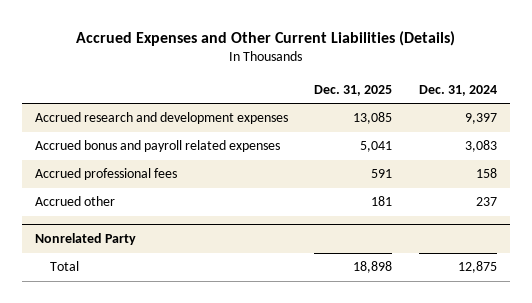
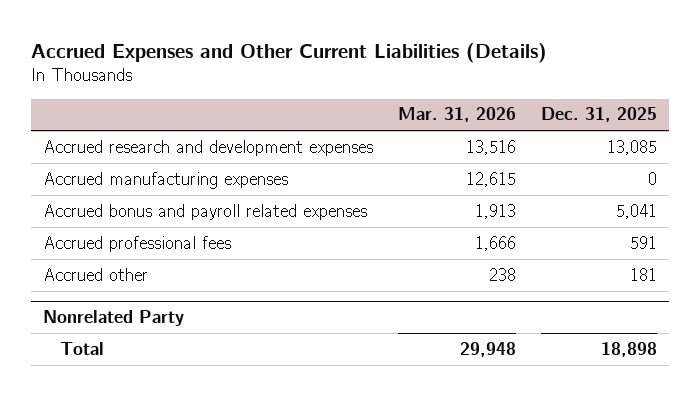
- | Dec. 31, 2025 | Dec. 31, 2024
+ | Mar. 31, 2026 | Dec. 31, 2025
+ Accrued manufacturing expenses | 12,615 | 0

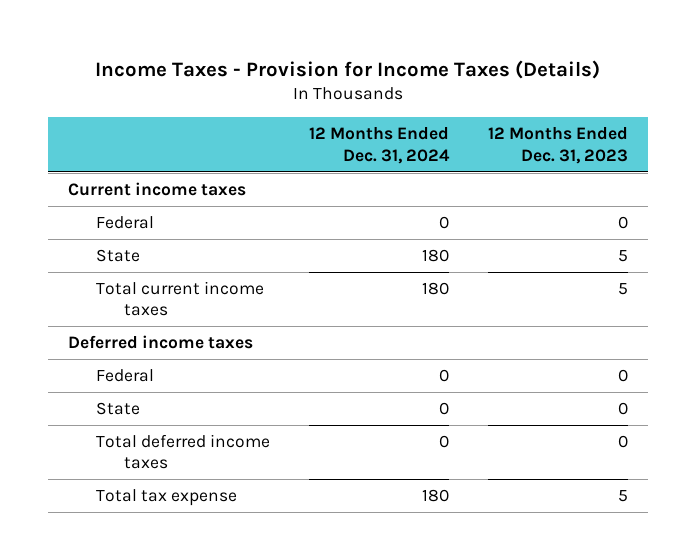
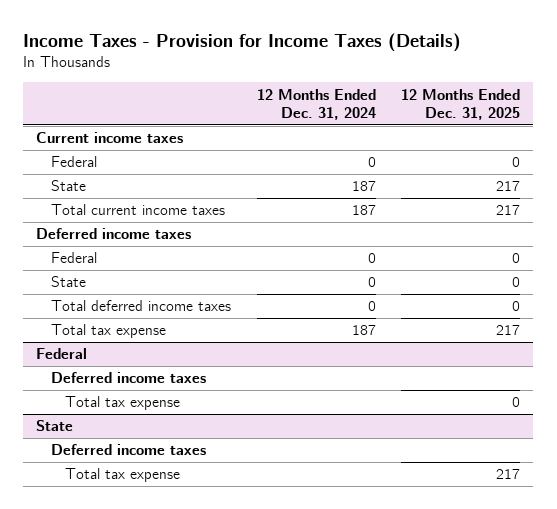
- | 12 Months Ended Dec. 31, 2024 | 12 Months Ended Dec. 31, 2023
+ | 12 Months Ended Dec. 31, 2024 | 12 Months Ended Dec. 31, 2025
- State | 180 | 5
- Total current income taxes | 180 | 5
+ State | 187 | 217
+ Total current income taxes | 187 | 217
- Total tax expense | 180 | 5
+ Total tax expense | 187 | 217
+ Federal
+ Deferred income taxes
+ Total tax expense | | 0
+ State
+ Deferred income taxes
+ Total tax expense | | 217

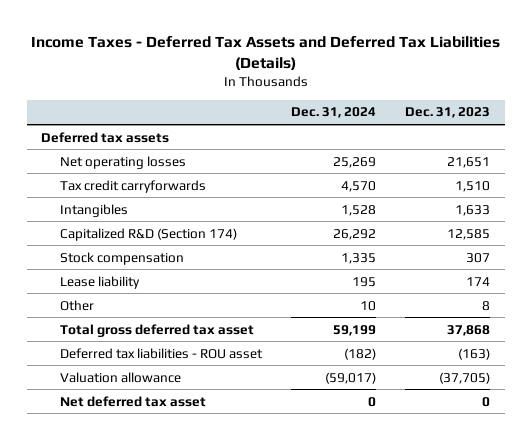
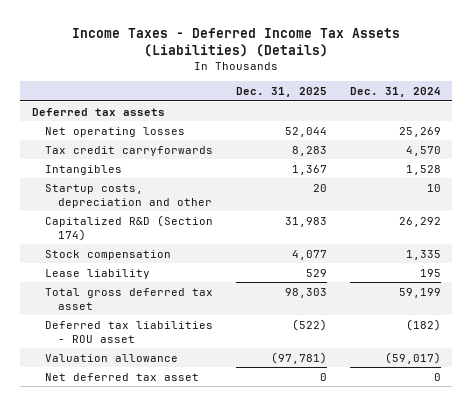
- Income Taxes - Deferred Tax Assets and Deferred Tax Liabilities (Details)
+ Income Taxes - Deferred Income Tax Assets (Liabilities) (Details)
- | Dec. 31, 2024 | Dec. 31, 2023
+ | Dec. 31, 2025 | Dec. 31, 2024
+ Startup costs, depreciation and other | 20 | 10
- Other | 10 | 8

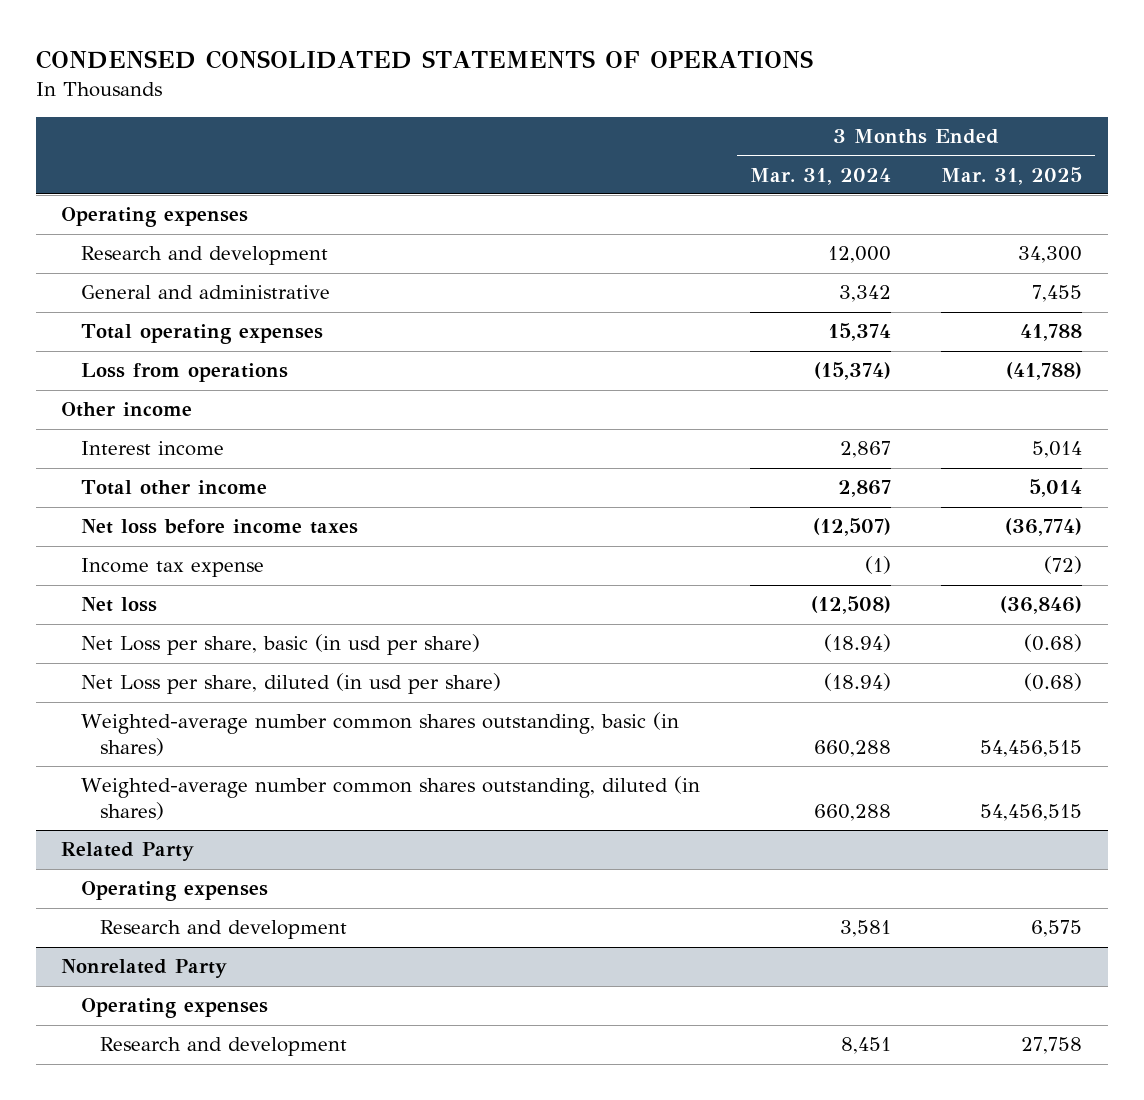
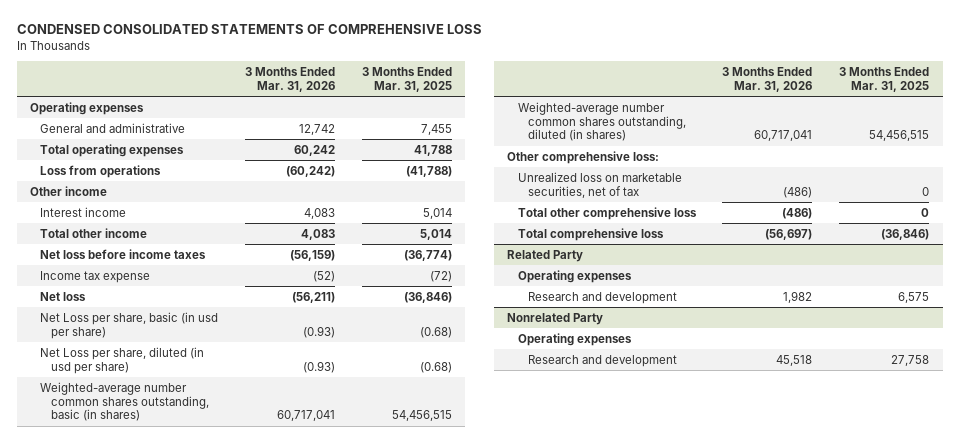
- CONDENSED CONSOLIDATED STATEMENTS OF OPERATIONS
+ CONDENSED CONSOLIDATED STATEMENTS OF COMPREHENSIVE LOSS
- | 3 Months Ended Mar. 31, 2024 | 3 Months Ended Mar. 31, 2025
+ | 3 Months Ended Mar. 31, 2026 | 3 Months Ended Mar. 31, 2025
- Research and development | 12,000 | 34,300
+ Other comprehensive loss:
+ Unrealized loss on marketable securities, net of tax | (486) | 0
+ Total other comprehensive loss | (486) | 0
+ Total comprehensive loss | (56,697) | (36,846)

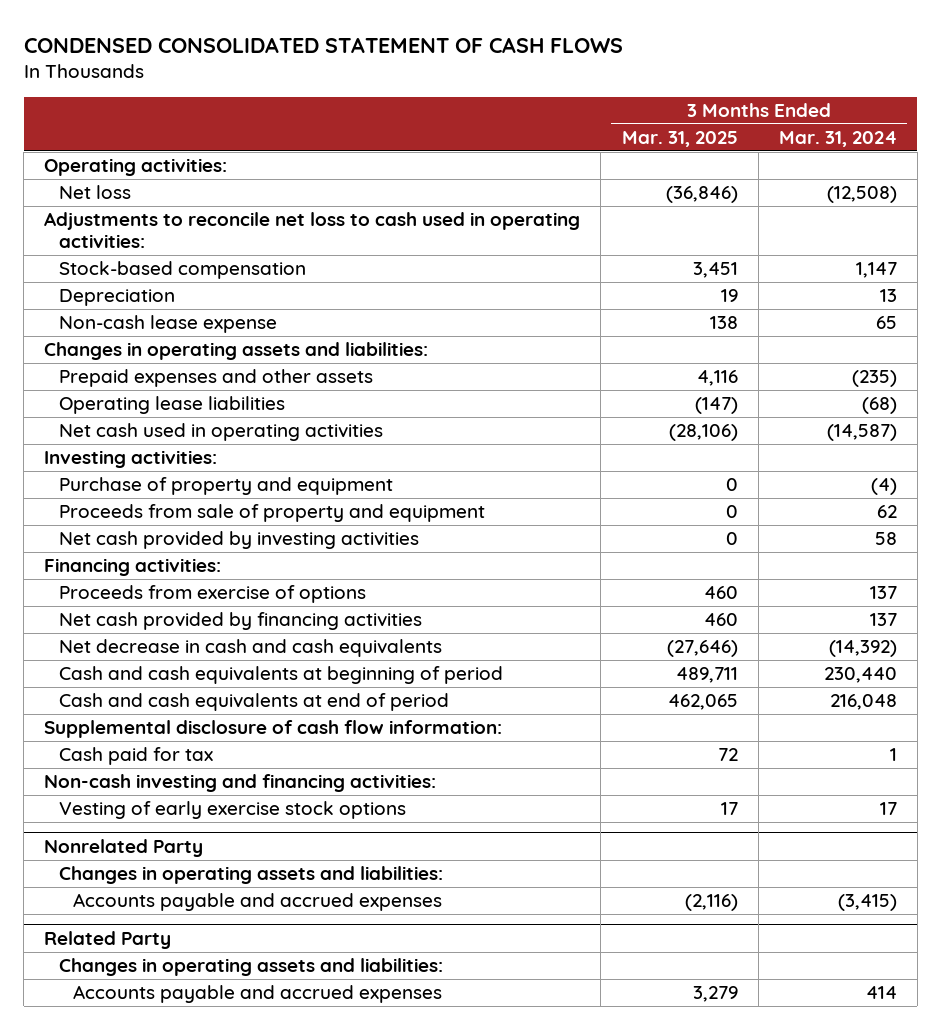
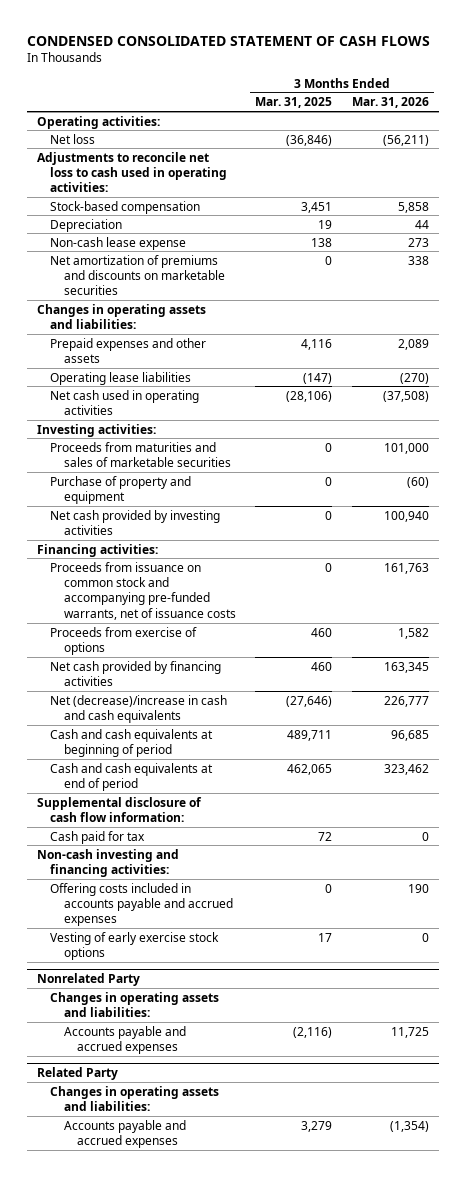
- | 3 Months Ended Mar. 31, 2025 | 3 Months Ended Mar. 31, 2024
+ | 3 Months Ended Mar. 31, 2025 | 3 Months Ended Mar. 31, 2026
+ Net amortization of premiums and discounts on marketable securities | 0 | 338
+ Proceeds from maturities and sales of marketable securities | 0 | 101,000
- Proceeds from sale of property and equipment | 0 | 62
+ Proceeds from issuance on common stock and accompanying pre-funded warrants, net of issuance costs | 0 | 161,763
- Net decrease in cash and cash equivalents | (27,646) | (14,392)
+ Net (decrease)/increase in cash and cash equivalents | (27,646) | 226,777
+ Offering costs included in accounts payable and accrued expenses | 0 | 190

